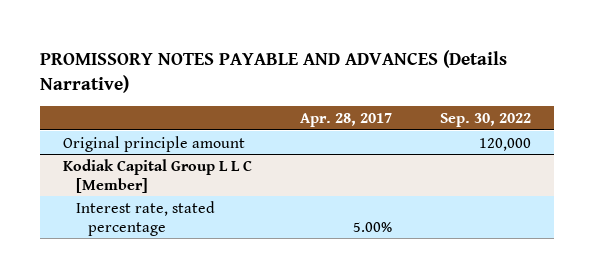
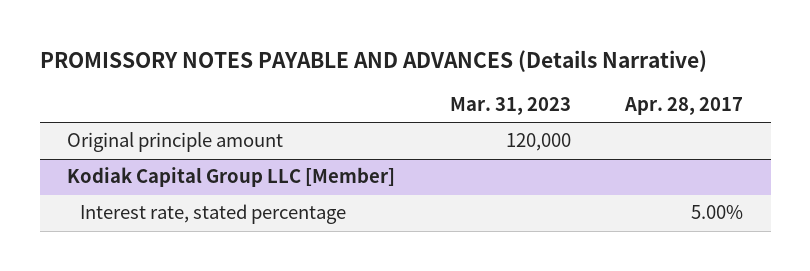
- | Apr. 28, 2017 | Sep. 30, 2022
+ | Mar. 31, 2023 | Apr. 28, 2017
- Kodiak Capital Group L L C [Member]
+ Kodiak Capital Group LLC [Member]

